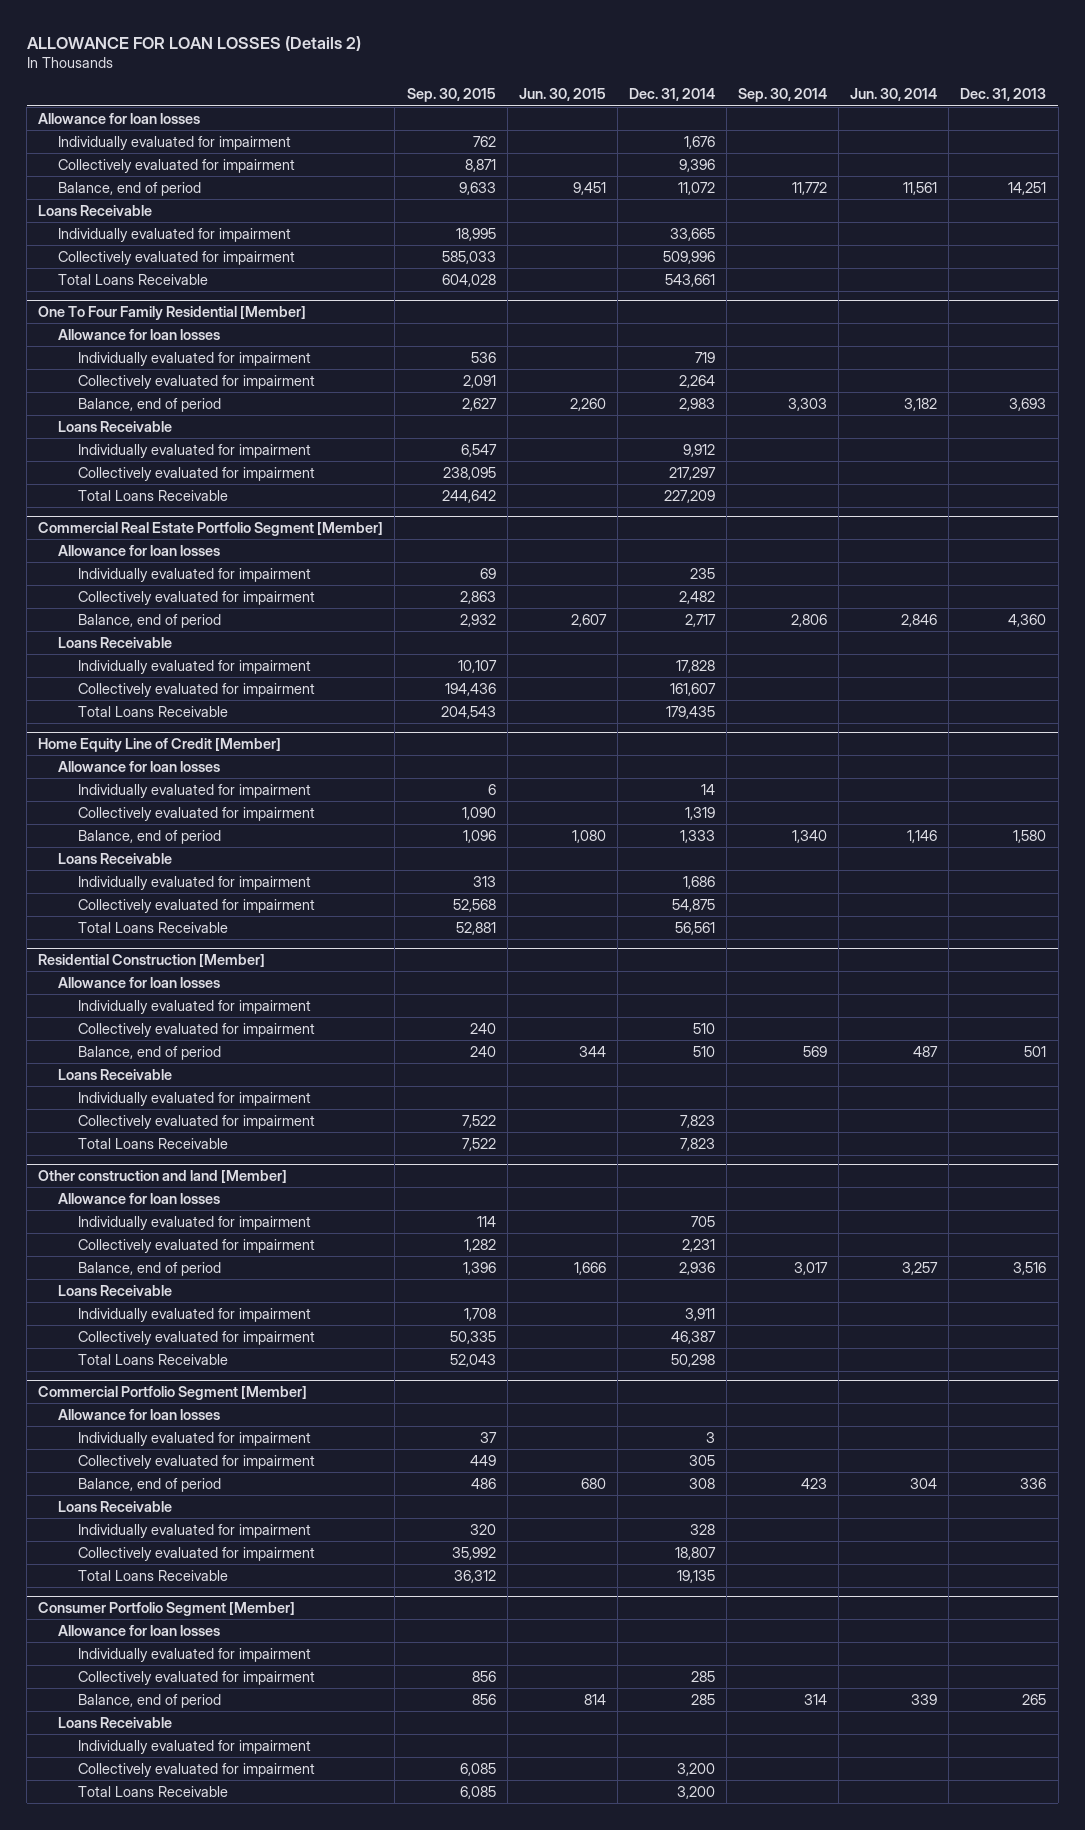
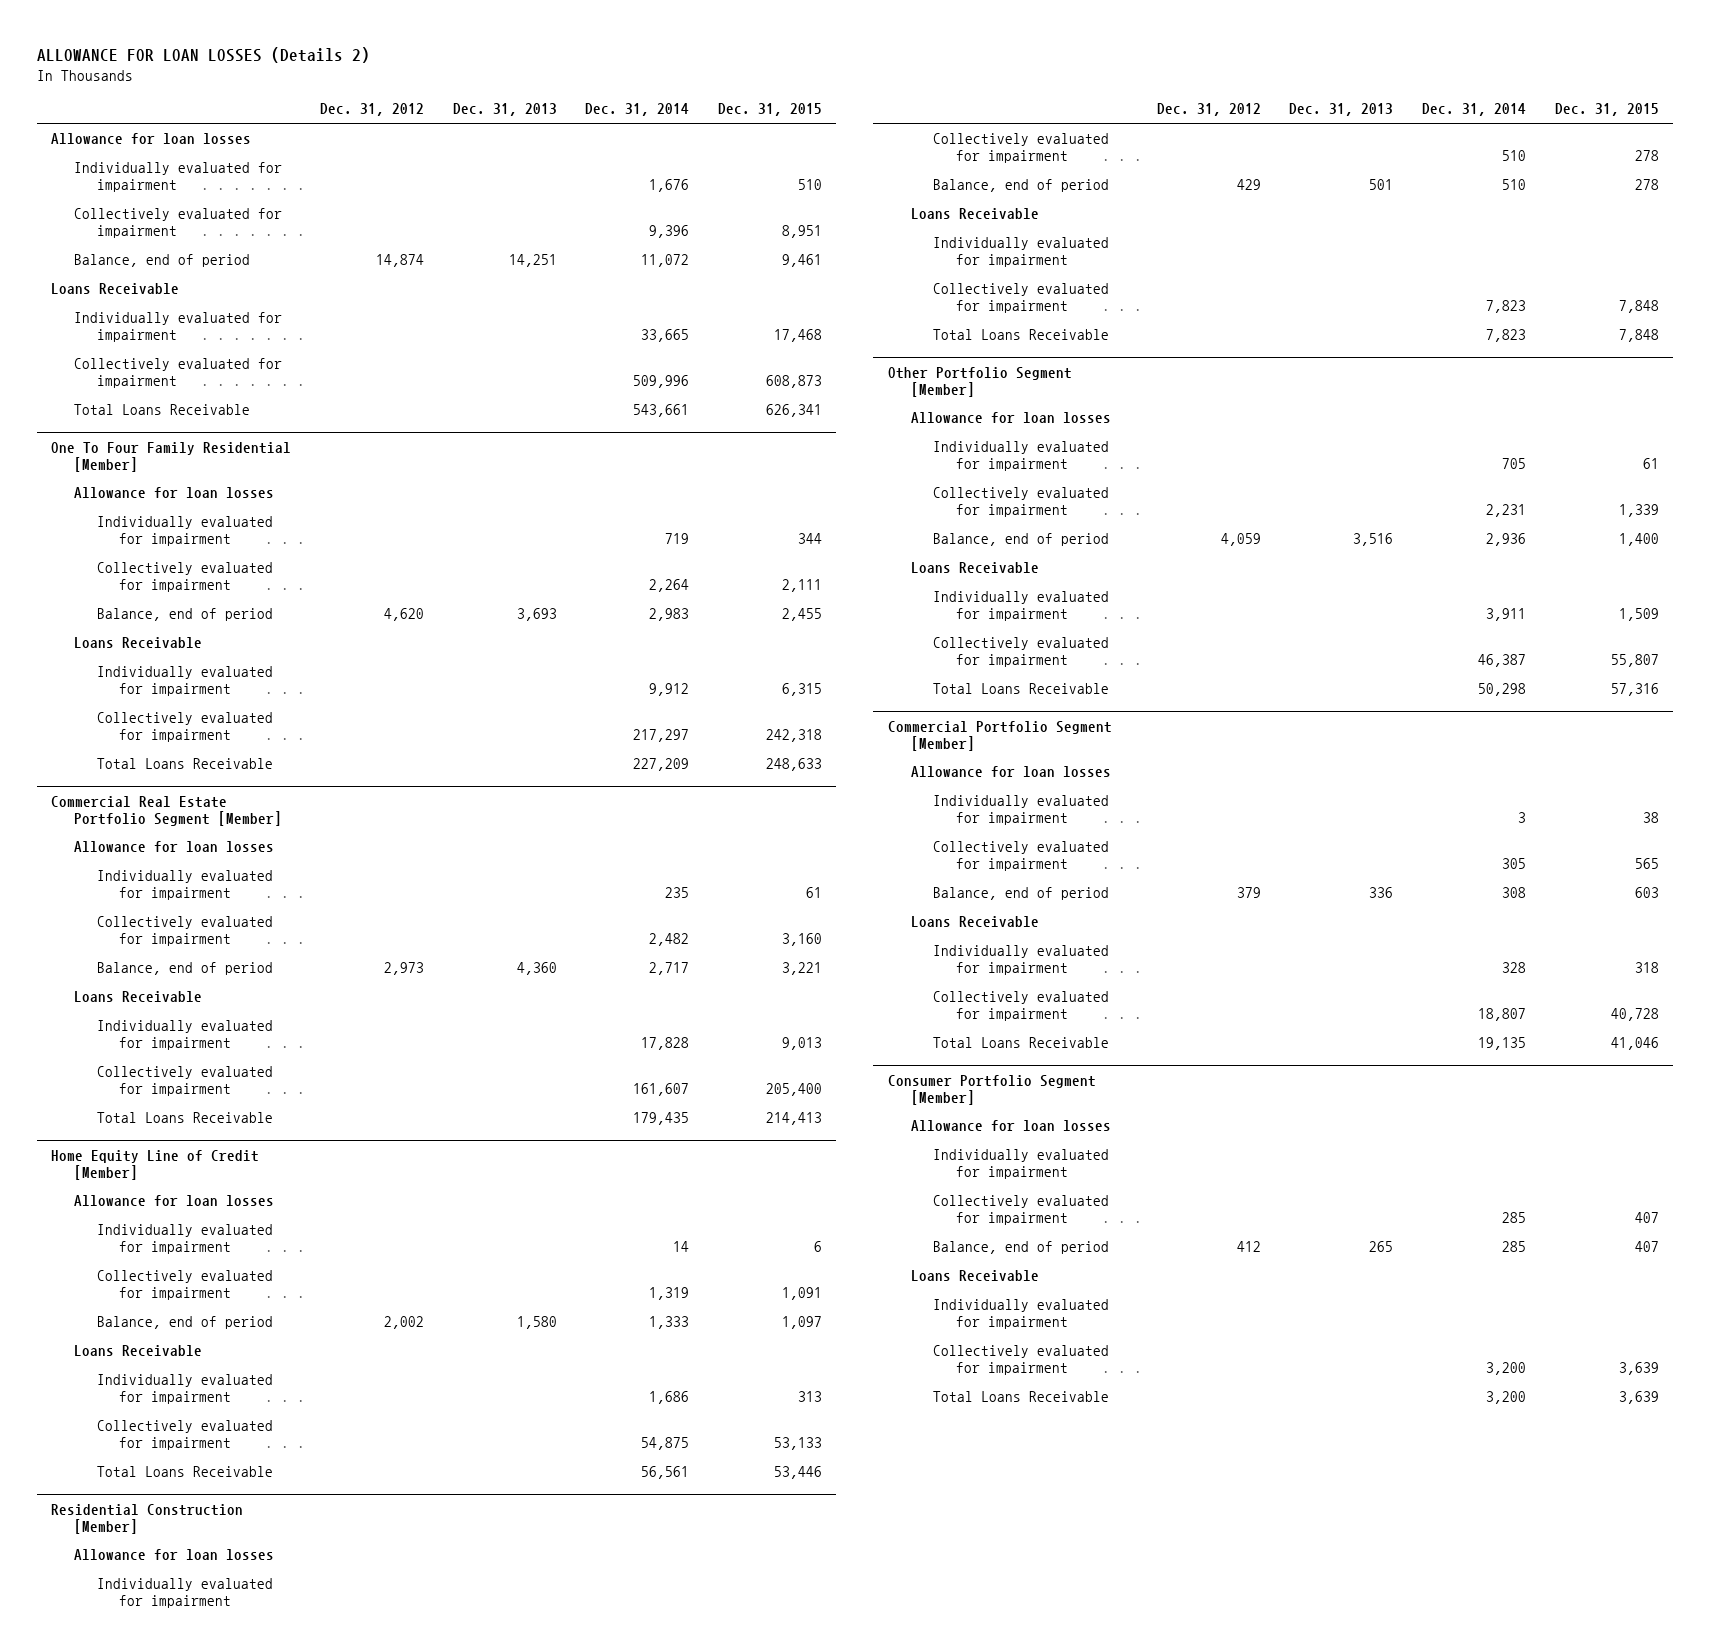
- | Sep. 30, 2015 | Jun. 30, 2015 | Dec. 31, 2014 | Sep. 30, 2014 | Jun. 30, 2014 | Dec. 31, 2013
+ | Dec. 31, 2012 | Dec. 31, 2013 | Dec. 31, 2014 | Dec. 31, 2015
- Other construction and land [Member]
+ Other Portfolio Segment [Member]

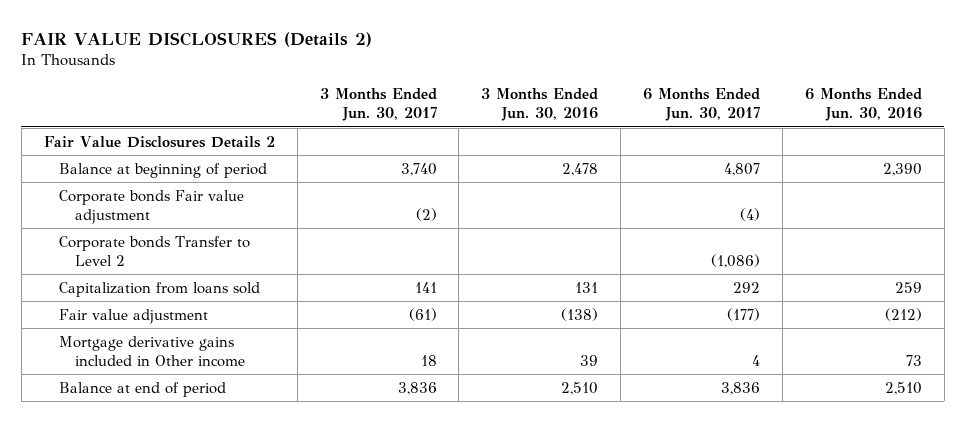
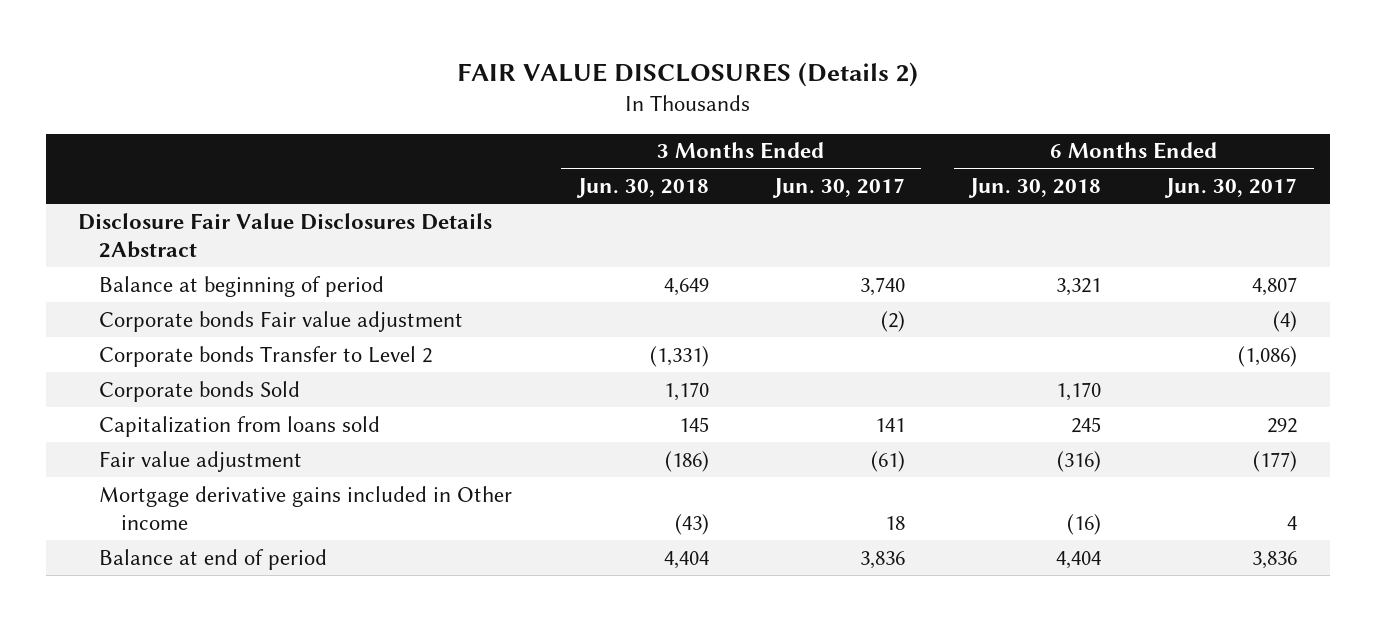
- | 3 Months Ended Jun. 30, 2017 | 3 Months Ended Jun. 30, 2016 | 6 Months Ended Jun. 30, 2017 | 6 Months Ended Jun. 30, 2016
+ | 3 Months Ended Jun. 30, 2018 | 3 Months Ended Jun. 30, 2017 | 6 Months Ended Jun. 30, 2018 | 6 Months Ended Jun. 30, 2017
- Fair Value Disclosures Details 2
+ Disclosure Fair Value Disclosures Details 2Abstract
+ Corporate bonds Sold | 1,170 | | 1,170 |

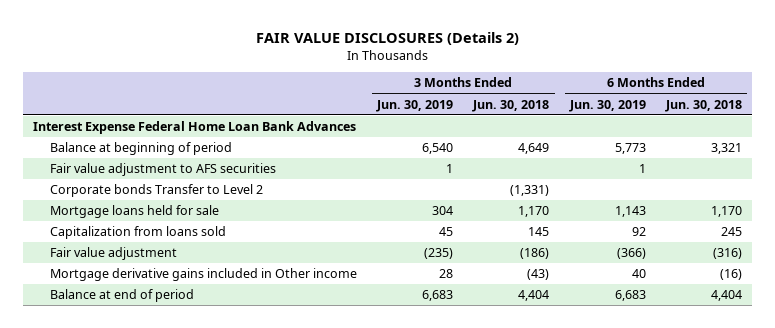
- | 3 Months Ended Jun. 30, 2018 | 3 Months Ended Jun. 30, 2017 | 6 Months Ended Jun. 30, 2018 | 6 Months Ended Jun. 30, 2017
+ | 3 Months Ended Jun. 30, 2019 | 3 Months Ended Jun. 30, 2018 | 6 Months Ended Jun. 30, 2019 | 6 Months Ended Jun. 30, 2018
- Disclosure Fair Value Disclosures Details 2Abstract
+ Interest Expense Federal Home Loan Bank Advances
- Corporate bonds Fair value adjustment | | (2) | | (4)
+ Fair value adjustment to AFS securities | 1 | | 1 |
- Corporate bonds Sold | 1,170 | | 1,170 |
+ Mortgage loans held for sale | 304 | 1,170 | 1,143 | 1,170

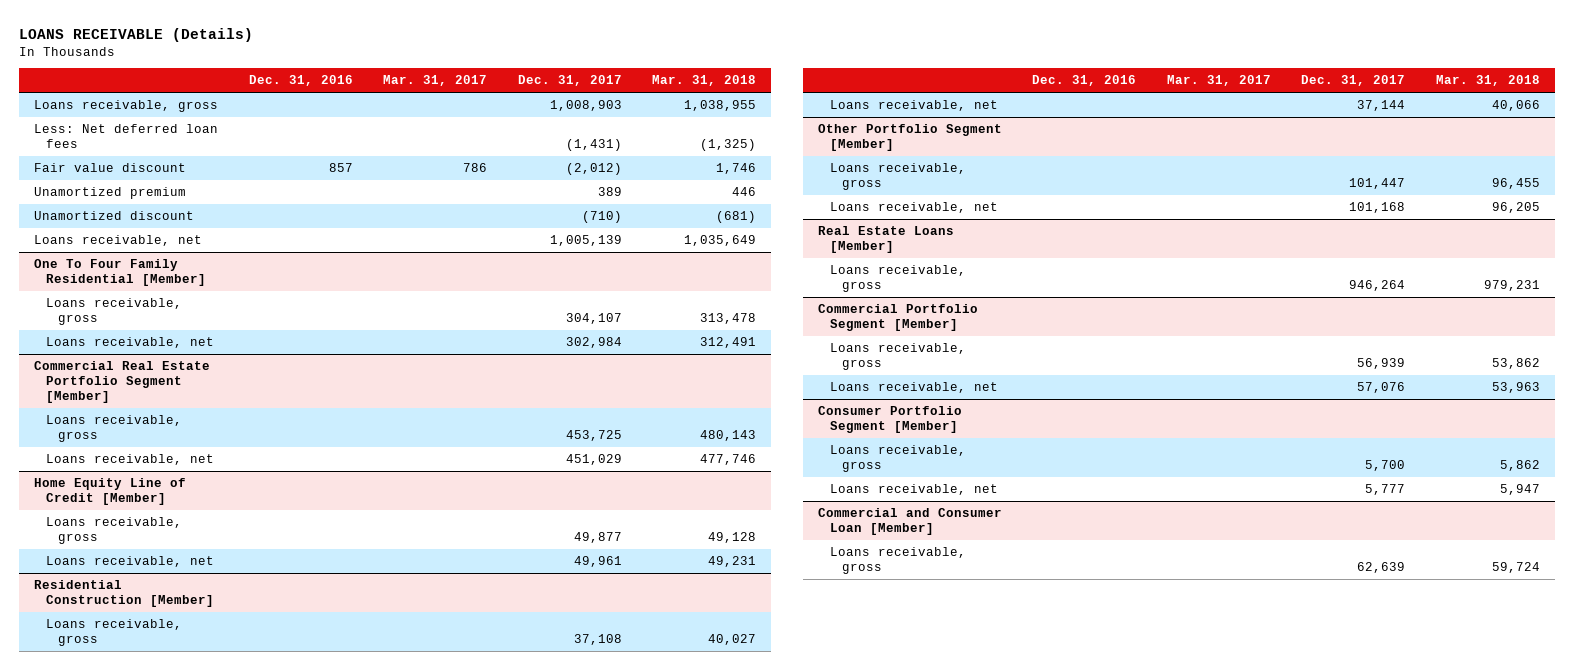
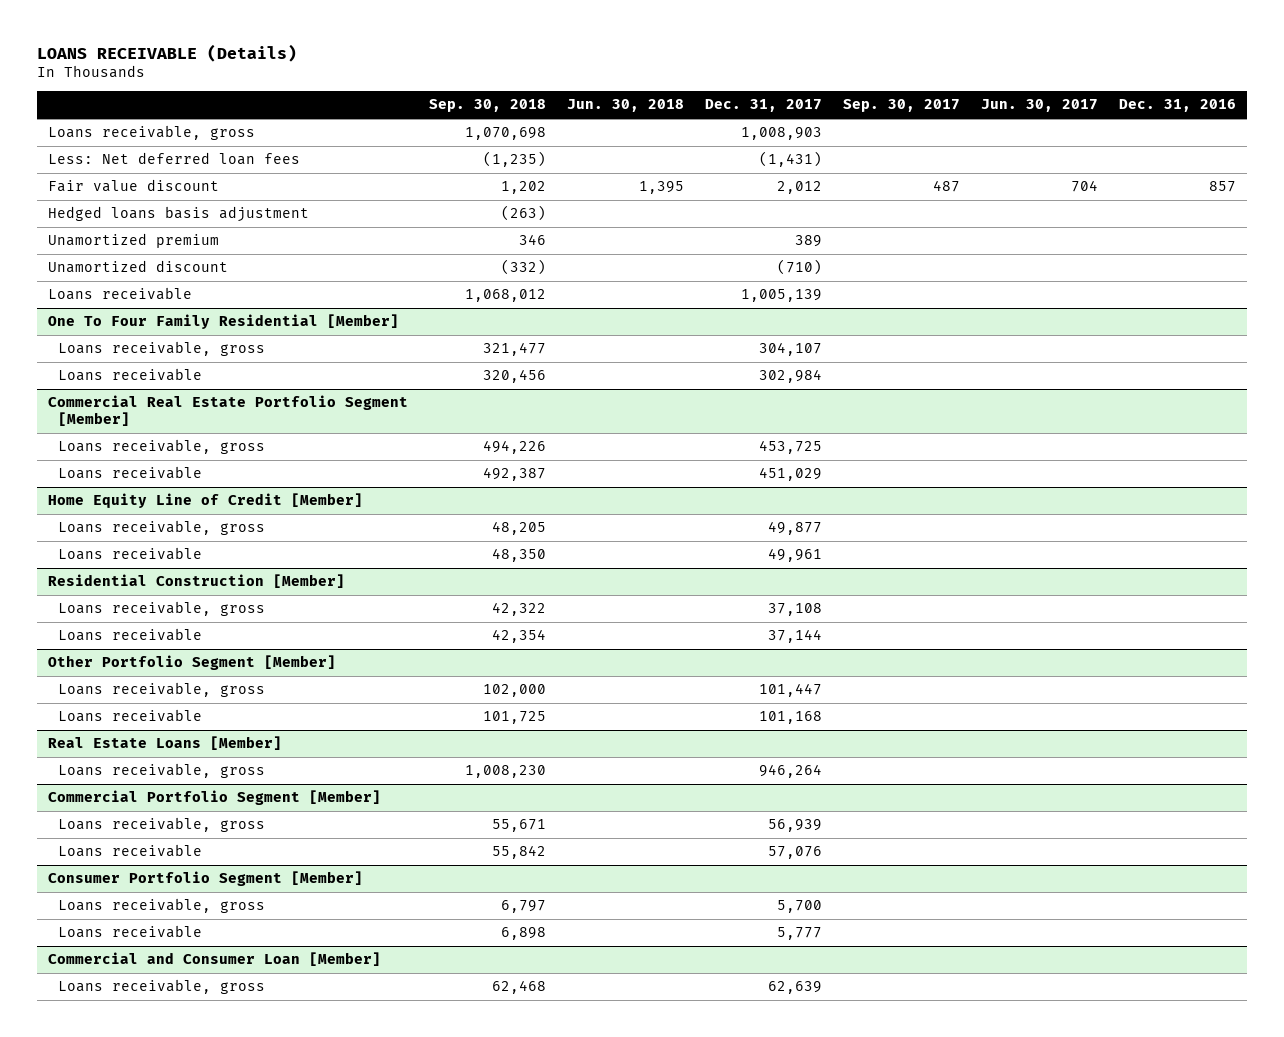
- | Dec. 31, 2016 | Mar. 31, 2017 | Dec. 31, 2017 | Mar. 31, 2018
+ | Sep. 30, 2018 | Jun. 30, 2018 | Dec. 31, 2017 | Sep. 30, 2017 | Jun. 30, 2017 | Dec. 31, 2016
- Fair value discount | 857 | 786 | (2,012) | 1,746
+ Fair value discount | 1,202 | 1,395 | 2,012 | 487 | 704 | 857
+ Hedged loans basis adjustment | (263) | | | | |
- Loans receivable, net | | | 1,005,139 | 1,035,649
+ Loans receivable | 1,068,012 | | 1,005,139 | | |
@ One To Four Family Residential [Member]
- Loans receivable, net | | | 302,984 | 312,491
+ Loans receivable | 320,456 | | 302,984 | | |
@ Commercial Real Estate Portfolio Segment [Member]
- Loans receivable, net | | | 451,029 | 477,746
+ Loans receivable | 492,387 | | 451,029 | | |
@ Home Equity Line of Credit [Member]
- Loans receivable, net | | | 49,961 | 49,231
+ Loans receivable | 48,350 | | 49,961 | | |
@ Residential Construction [Member]
- Loans receivable, net | | | 37,144 | 40,066
+ Loans receivable | 42,354 | | 37,144 | | |
@ Other Portfolio Segment [Member]
- Loans receivable, net | | | 101,168 | 96,205
+ Loans receivable | 101,725 | | 101,168 | | |
@ Commercial Portfolio Segment [Member]
- Loans receivable, net | | | 57,076 | 53,963
+ Loans receivable | 55,842 | | 57,076 | | |
@ Consumer Portfolio Segment [Member]
- Loans receivable, net | | | 5,777 | 5,947
+ Loans receivable | 6,898 | | 5,777 | | |

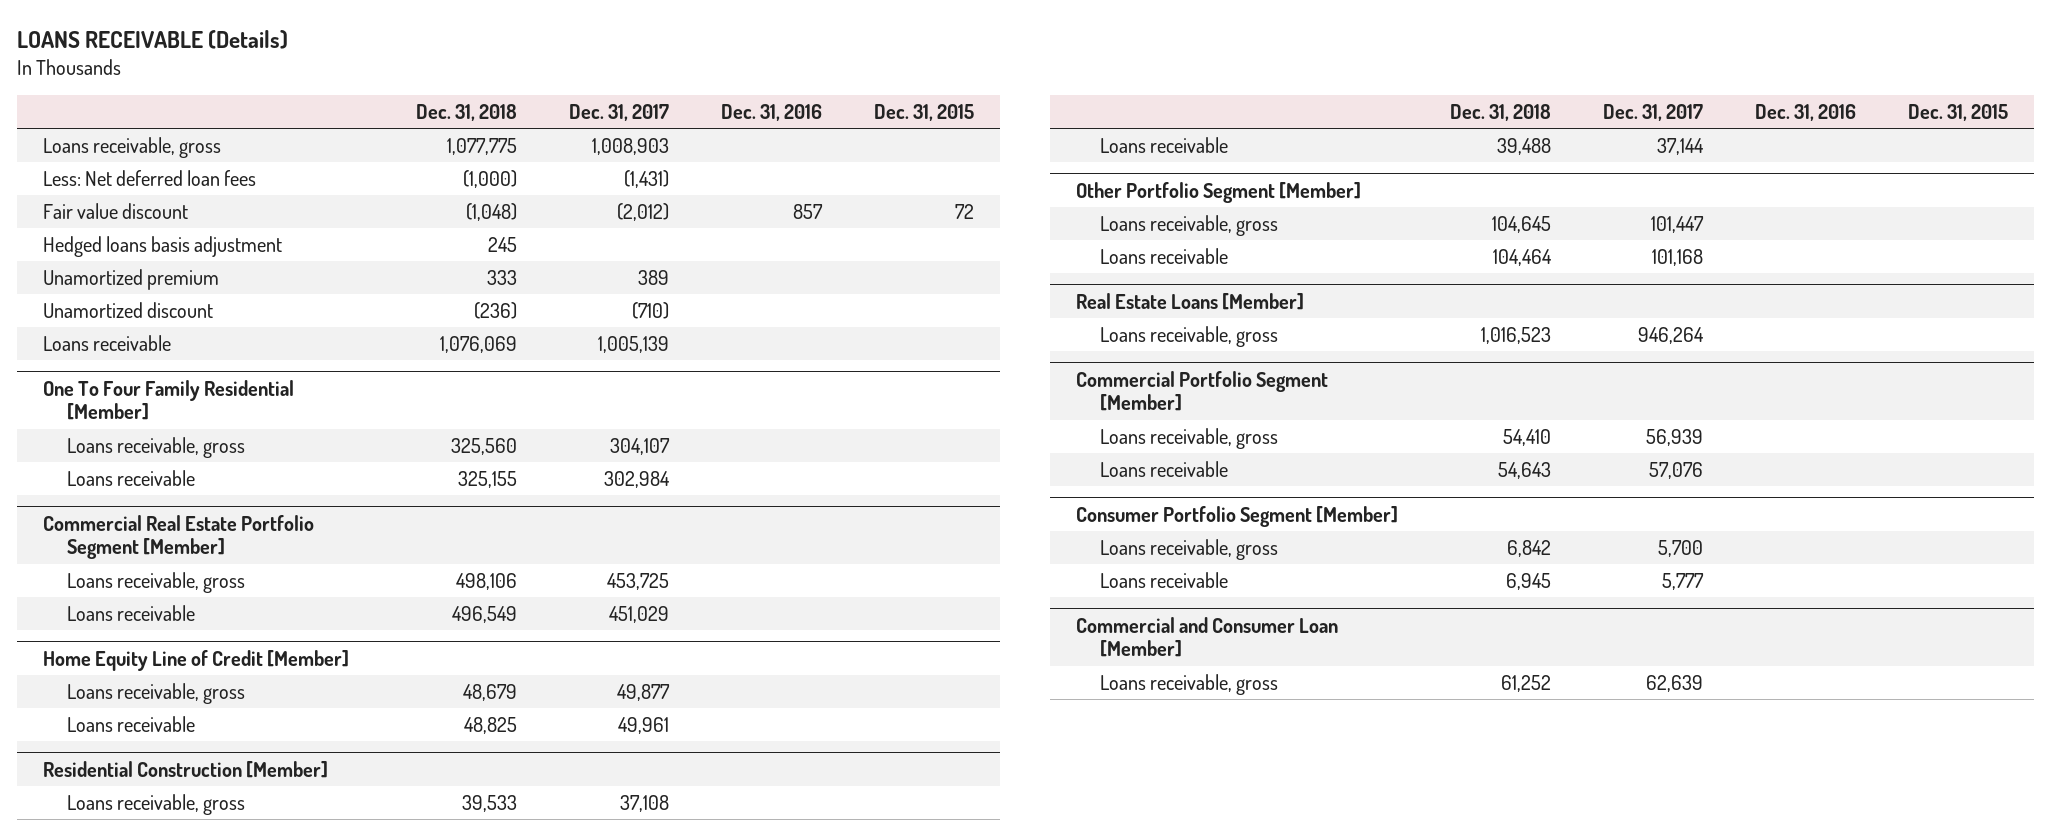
- | Sep. 30, 2018 | Jun. 30, 2018 | Dec. 31, 2017 | Sep. 30, 2017 | Jun. 30, 2017 | Dec. 31, 2016
+ | Dec. 31, 2018 | Dec. 31, 2017 | Dec. 31, 2016 | Dec. 31, 2015
- Fair value discount | 1,202 | 1,395 | 2,012 | 487 | 704 | 857
+ Fair value discount | (1,048) | (2,012) | 857 | 72

